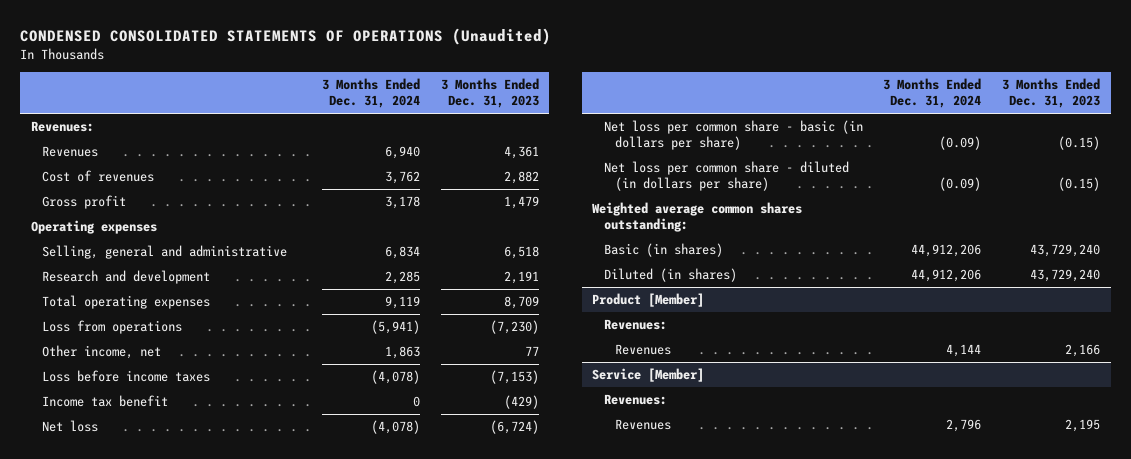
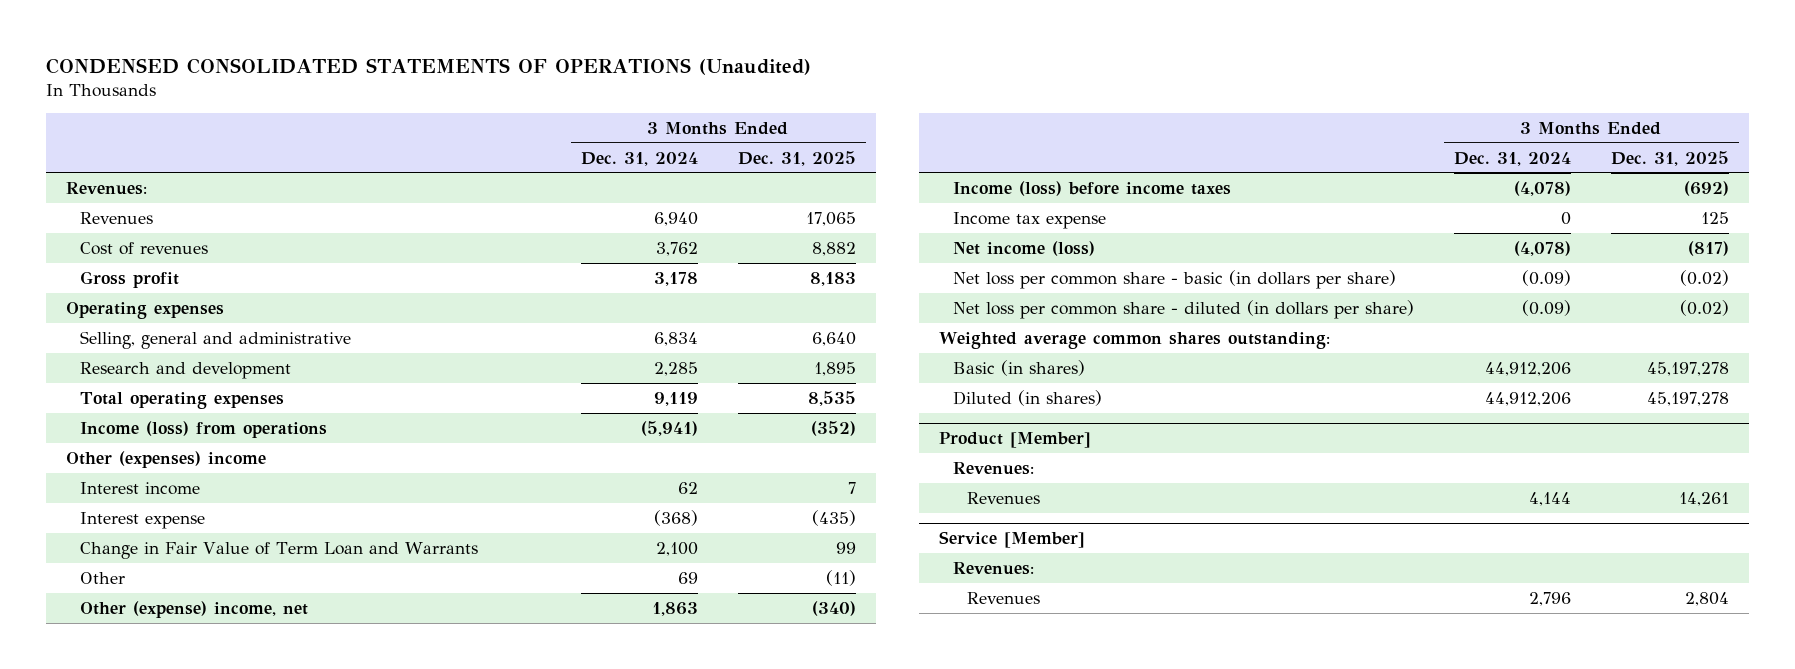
- | 3 Months Ended Dec. 31, 2024 | 3 Months Ended Dec. 31, 2023
+ | 3 Months Ended Dec. 31, 2024 | 3 Months Ended Dec. 31, 2025
- Loss from operations | (5,941) | (7,230)
- Other income, net | 1,863 | 77
- Loss before income taxes | (4,078) | (7,153)
- Income tax benefit | 0 | (429)
- Net loss | (4,078) | (6,724)
+ Income (loss) from operations | (5,941) | (352)
+ Other (expenses) income
+ Interest income | 62 | 7
+ Interest expense | (368) | (435)
+ Change in Fair Value of Term Loan and Warrants | 2,100 | 99
+ Other | 69 | (11)
+ Other (expense) income, net | 1,863 | (340)
+ Income (loss) before income taxes | (4,078) | (692)
+ Income tax expense | 0 | 125
+ Net income (loss) | (4,078) | (817)

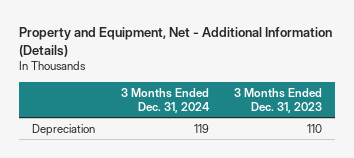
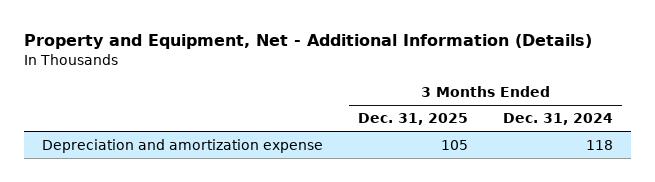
- | 3 Months Ended Dec. 31, 2024 | 3 Months Ended Dec. 31, 2023
+ | 3 Months Ended Dec. 31, 2025 | 3 Months Ended Dec. 31, 2024
- Depreciation | 119 | 110
+ Depreciation and amortization expense | 105 | 118

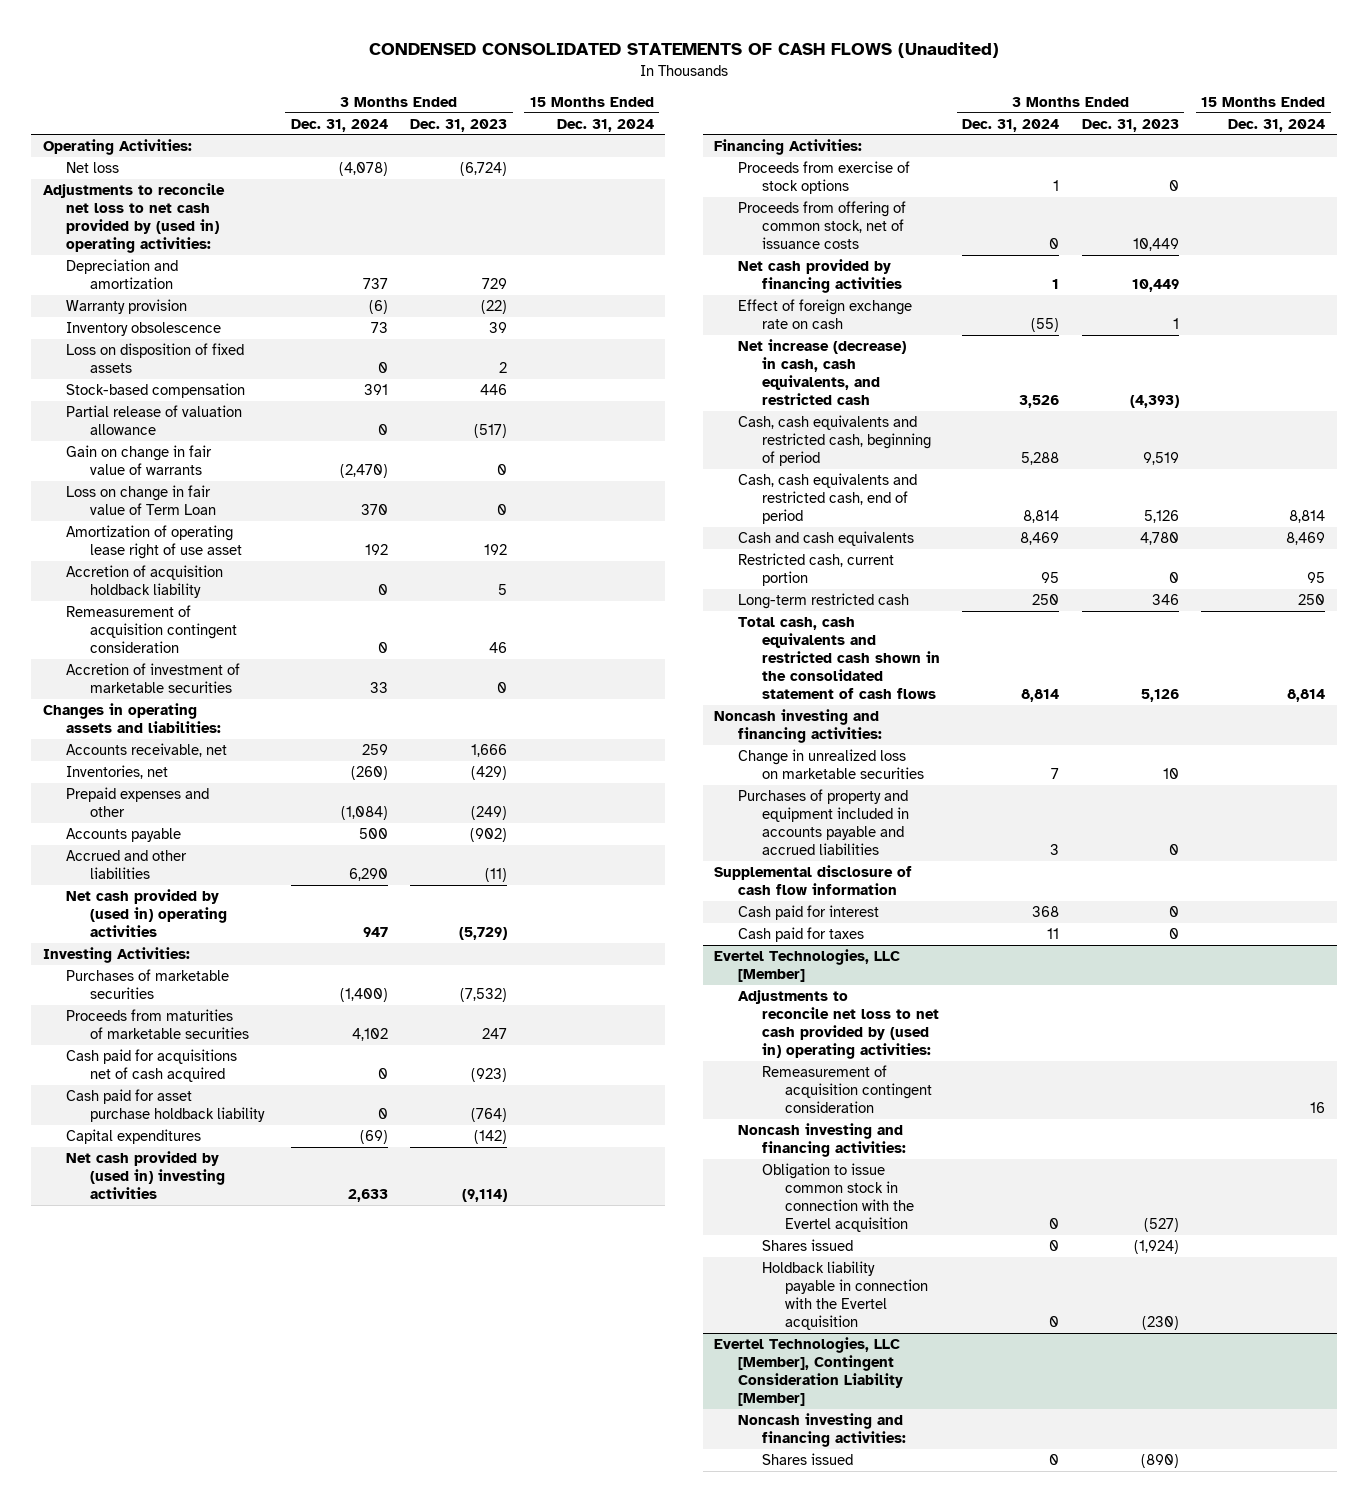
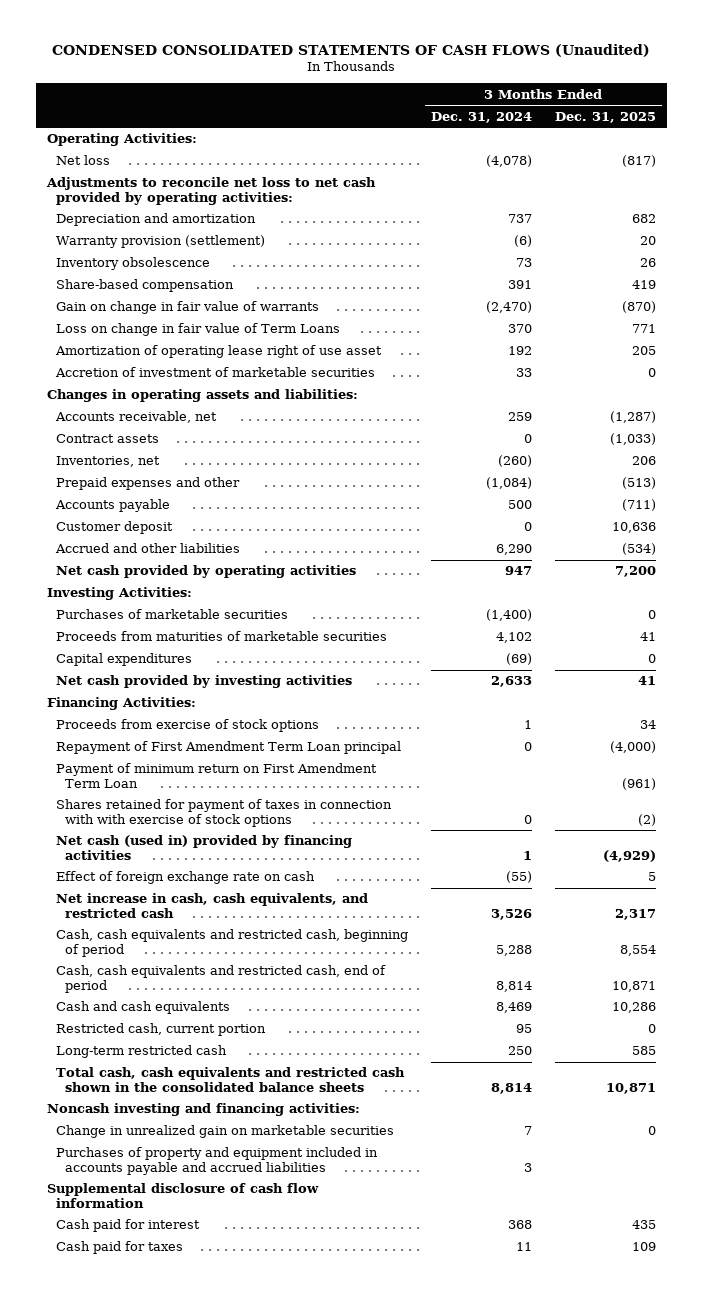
- | 3 Months Ended Dec. 31, 2024 | 3 Months Ended Dec. 31, 2023 | 15 Months Ended Dec. 31, 2024
+ | 3 Months Ended Dec. 31, 2024 | 3 Months Ended Dec. 31, 2025
- Adjustments to reconcile net loss to net cash provided by (used in) operating activities:
+ Adjustments to reconcile net loss to net cash provided by operating activities:
- Warranty provision | (6) | (22) |
+ Warranty provision (settlement) | (6) | 20
- Loss on disposition of fixed assets | 0 | 2 |
- Stock-based compensation | 391 | 446 |
- Partial release of valuation allowance | 0 | (517) |
+ Share-based compensation | 391 | 419
- Loss on change in fair value of Term Loan | 370 | 0 |
+ Loss on change in fair value of Term Loans | 370 | 771
- Accretion of acquisition holdback liability | 0 | 5 |
- Remeasurement of acquisition contingent consideration | 0 | 46 |
+ Contract assets | 0 | (1,033)
+ Customer deposit | 0 | 10,636
- Net cash provided by (used in) operating activities | 947 | (5,729) |
+ Net cash provided by operating activities | 947 | 7,200
- Cash paid for acquisitions net of cash acquired | 0 | (923) |
- Cash paid for asset purchase holdback liability | 0 | (764) |
- Net cash provided by (used in) investing activities | 2,633 | (9,114) |
+ Net cash provided by investing activities | 2,633 | 41
- Proceeds from offering of common stock, net of issuance costs | 0 | 10,449 |
- Net cash provided by financing activities | 1 | 10,449 |
+ Repayment of First Amendment Term Loan principal | 0 | (4,000)
+ Payment of minimum return on First Amendment Term Loan | | (961)
+ Shares retained for payment of taxes in connection with with exercise of stock options | 0 | (2)
+ Net cash (used in) provided by financing activities | 1 | (4,929)
- Net increase (decrease) in cash, cash equivalents, and restricted cash | 3,526 | (4,393) |
+ Net increase in cash, cash equivalents, and restricted cash | 3,526 | 2,317
- Total cash, cash equivalents and restricted cash shown in the consolidated statement of cash flows | 8,814 | 5,126 | 8,814
+ Total cash, cash equivalents and restricted cash shown in the consolidated balance sheets | 8,814 | 10,871
- Change in unrealized loss on marketable securities | 7 | 10 |
+ Change in unrealized gain on marketable securities | 7 | 0
- Evertel Technologies, LLC [Member]
- Adjustments to reconcile net loss to net cash provided by (used in) operating activities:
- Remeasurement of acquisition contingent consideration | | | 16
- Noncash investing and financing activities:
- Obligation to issue common stock in connection with the Evertel acquisition | 0 | (527) |
- Shares issued | 0 | (1,924) |
- Holdback liability payable in connection with the Evertel acquisition | 0 | (230) |
- Evertel Technologies, LLC [Member], Contingent Consideration Liability [Member]
- Noncash investing and financing activities:
- Shares issued | 0 | (890) |

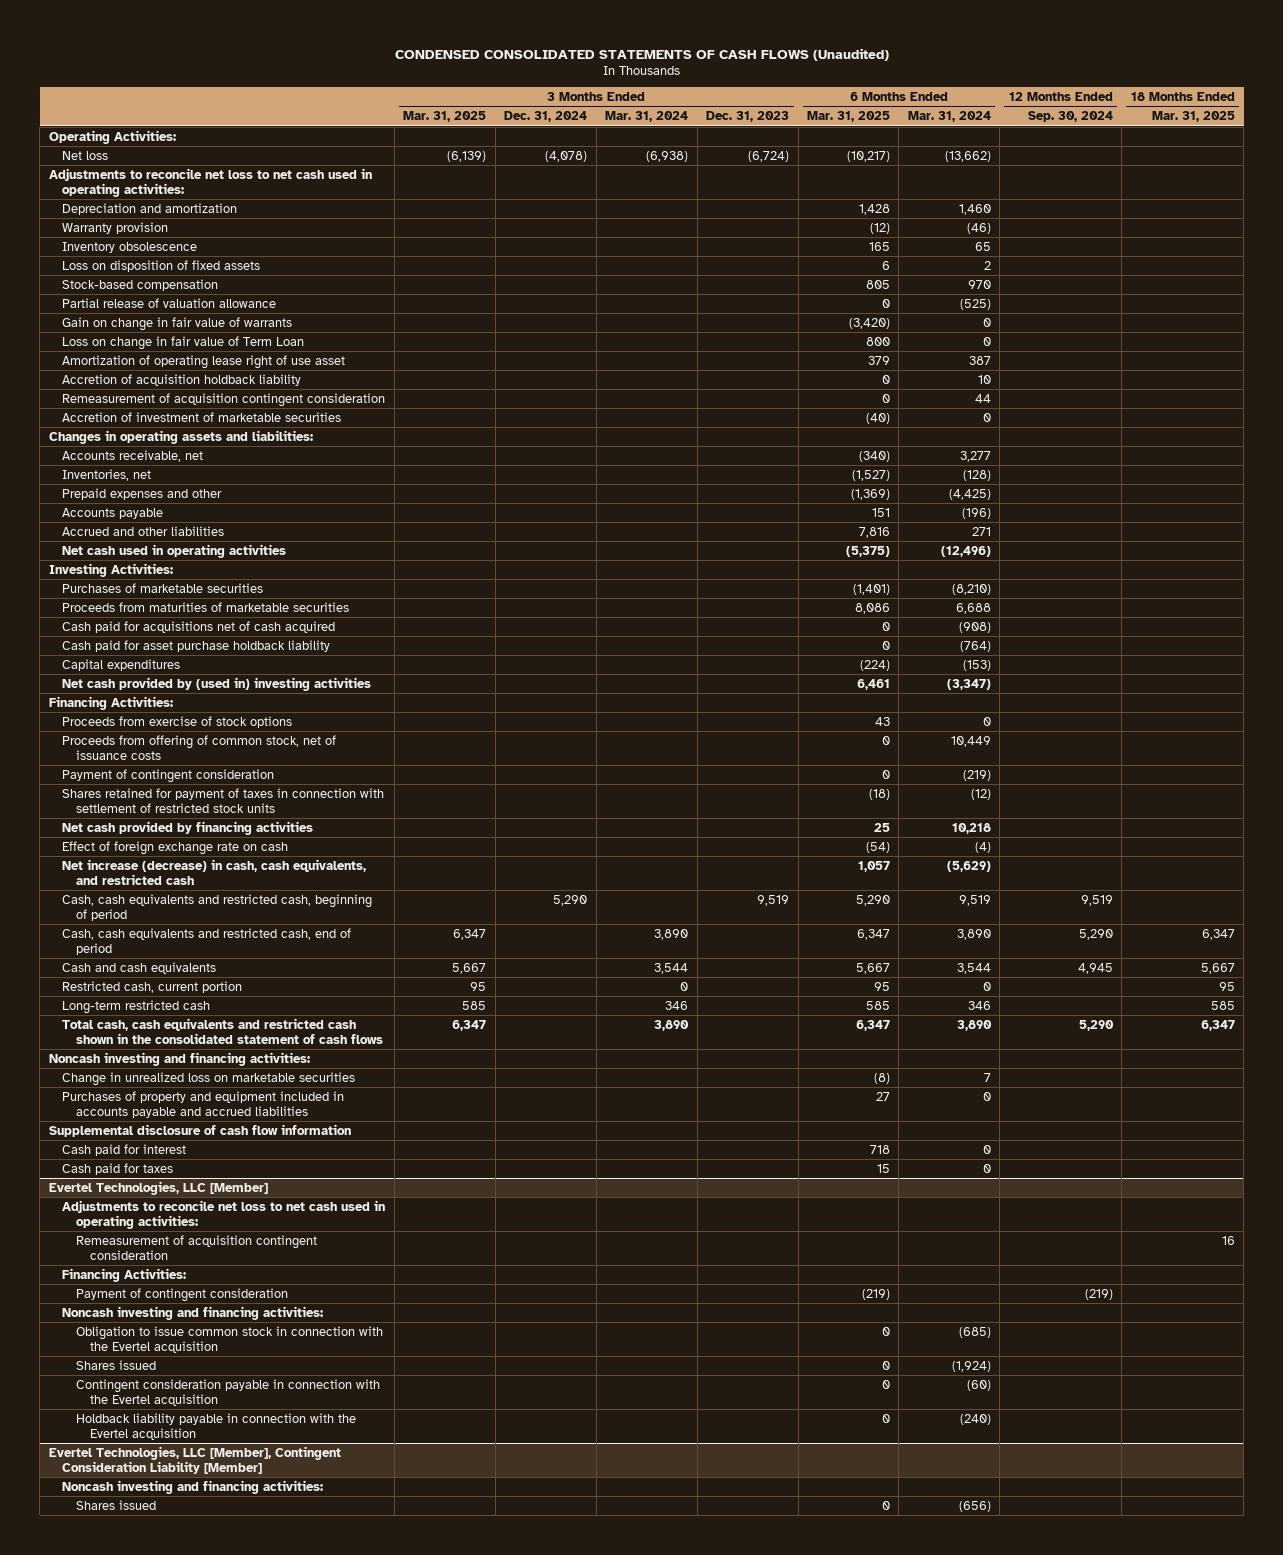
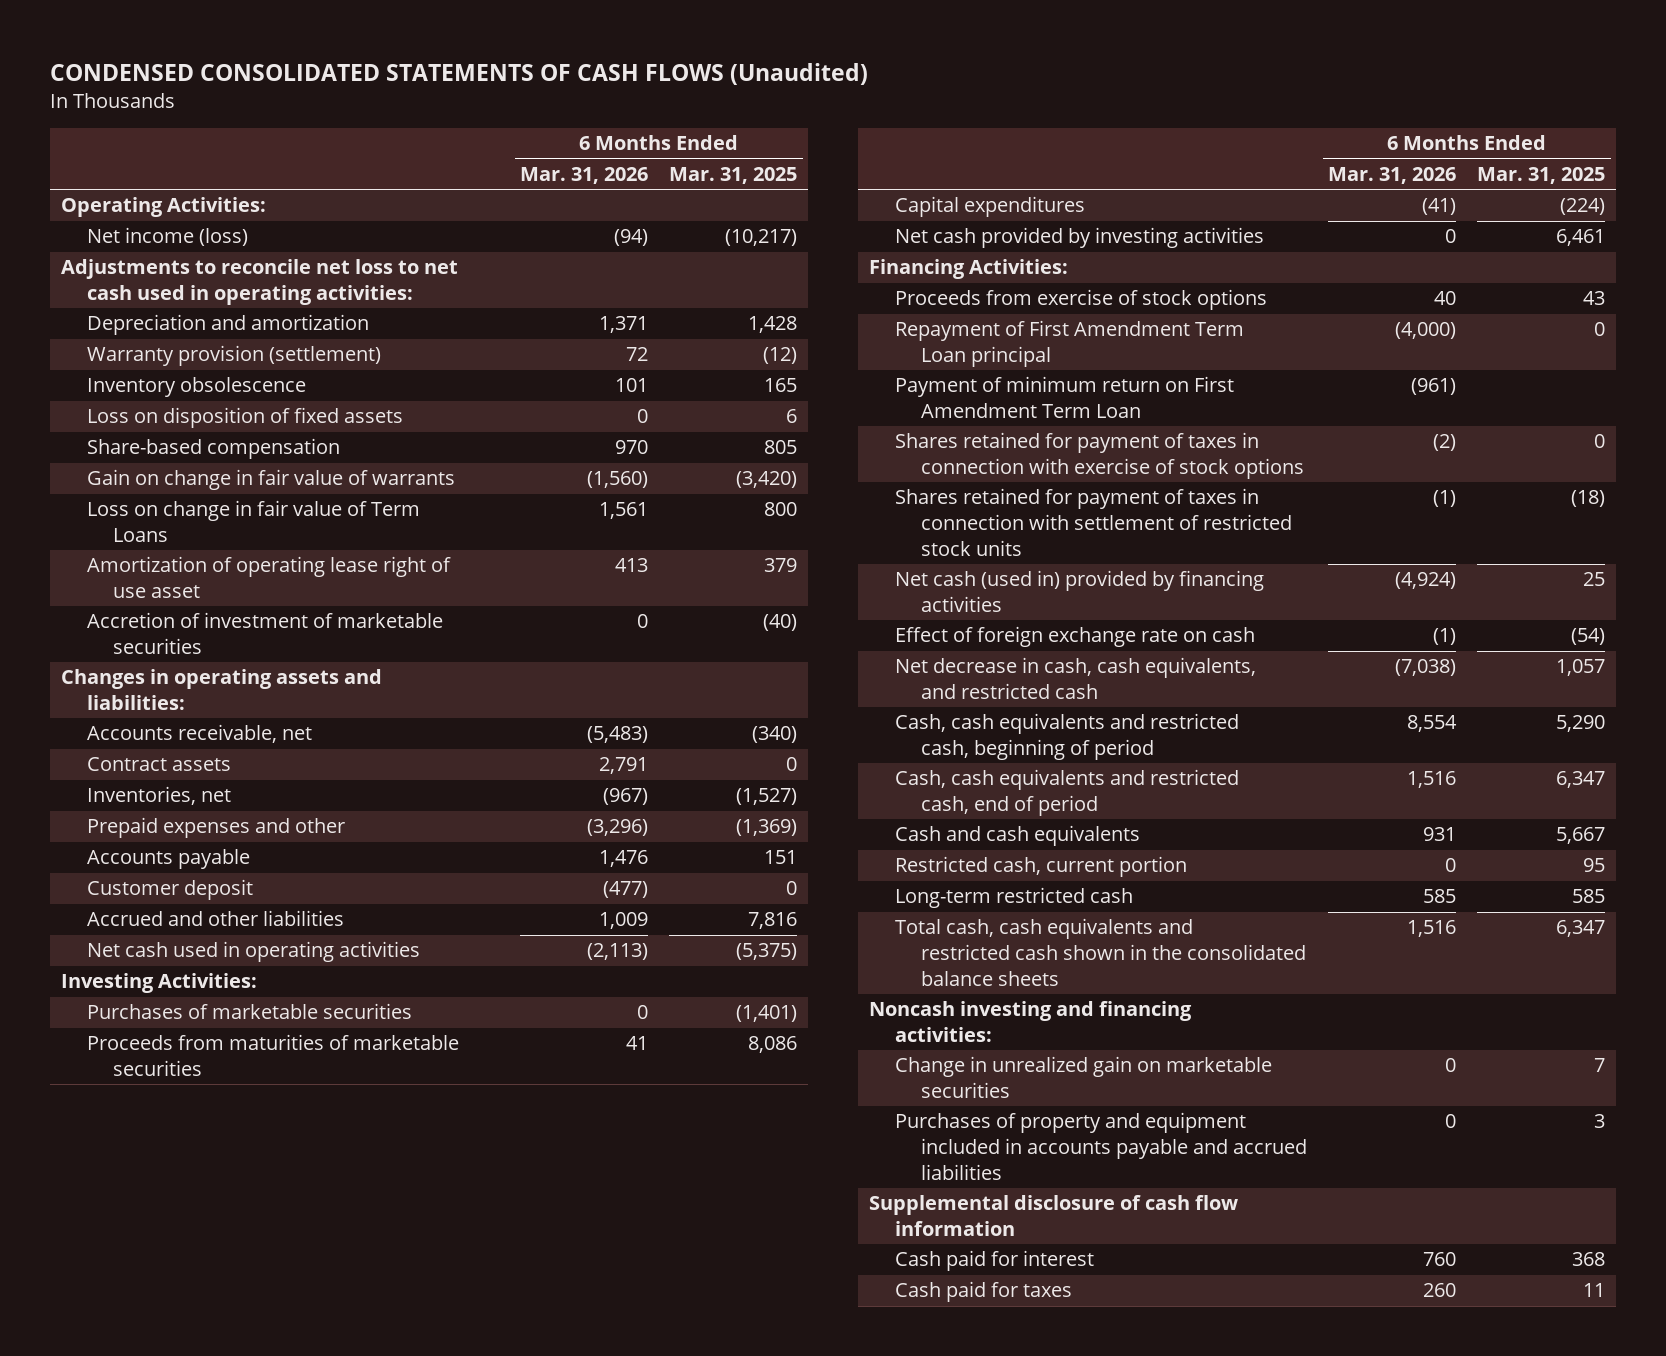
- | 3 Months Ended Mar. 31, 2025 | 3 Months Ended Dec. 31, 2024 | 3 Months Ended Mar. 31, 2024 | 3 Months Ended Dec. 31, 2023 | 6 Months Ended Mar. 31, 2025 | 6 Months Ended Mar. 31, 2024 | 12 Months Ended Sep. 30, 2024 | 18 Months Ended Mar. 31, 2025
+ | 6 Months Ended Mar. 31, 2026 | 6 Months Ended Mar. 31, 2025
- Net loss | (6,139) | (4,078) | (6,938) | (6,724) | (10,217) | (13,662) | |
+ Net income (loss) | (94) | (10,217)
- Warranty provision | | | | | (12) | (46) | |
+ Warranty provision (settlement) | 72 | (12)
- Stock-based compensation | | | | | 805 | 970 | |
- Partial release of valuation allowance | | | | | 0 | (525) | |
+ Share-based compensation | 970 | 805
- Loss on change in fair value of Term Loan | | | | | 800 | 0 | |
+ Loss on change in fair value of Term Loans | 1,561 | 800
- Accretion of acquisition holdback liability | | | | | 0 | 10 | |
- Remeasurement of acquisition contingent consideration | | | | | 0 | 44 | |
+ Contract assets | 2,791 | 0
+ Customer deposit | (477) | 0
- Cash paid for acquisitions net of cash acquired | | | | | 0 | (908) | |
- Cash paid for asset purchase holdback liability | | | | | 0 | (764) | |
- Net cash provided by (used in) investing activities | | | | | 6,461 | (3,347) | |
+ Net cash provided by investing activities | 0 | 6,461
- Proceeds from offering of common stock, net of issuance costs | | | | | 0 | 10,449 | |
- Payment of contingent consideration | | | | | 0 | (219) | |
+ Repayment of First Amendment Term Loan principal | (4,000) | 0
+ Payment of minimum return on First Amendment Term Loan | (961) |
+ Shares retained for payment of taxes in connection with exercise of stock options | (2) | 0
- Net cash provided by financing activities | | | | | 25 | 10,218 | |
+ Net cash (used in) provided by financing activities | (4,924) | 25
- Net increase (decrease) in cash, cash equivalents, and restricted cash | | | | | 1,057 | (5,629) | |
+ Net decrease in cash, cash equivalents, and restricted cash | (7,038) | 1,057
- Total cash, cash equivalents and restricted cash shown in the consolidated statement of cash flows | 6,347 | | 3,890 | | 6,347 | 3,890 | 5,290 | 6,347
+ Total cash, cash equivalents and restricted cash shown in the consolidated balance sheets | 1,516 | 6,347
- Change in unrealized loss on marketable securities | | | | | (8) | 7 | |
- Purchases of property and equipment included in accounts payable and accrued liabilities | | | | | 27 | 0 | |
+ Change in unrealized gain on marketable securities | 0 | 7
+ Purchases of property and equipment included in accounts payable and accrued liabilities | 0 | 3
- Cash paid for interest | | | | | 718 | 0 | |
- Cash paid for taxes | | | | | 15 | 0 | |
- Evertel Technologies, LLC [Member]
- Adjustments to reconcile net loss to net cash used in operating activities:
- Remeasurement of acquisition contingent consideration | | | | | | | | 16
- Financing Activities:
- Payment of contingent consideration | | | | | (219) | | (219) |
- Noncash investing and financing activities:
- Obligation to issue common stock in connection with the Evertel acquisition | | | | | 0 | (685) | |
- Shares issued | | | | | 0 | (1,924) | |
- Contingent consideration payable in connection with the Evertel acquisition | | | | | 0 | (60) | |
- Holdback liability payable in connection with the Evertel acquisition | | | | | 0 | (240) | |
- Evertel Technologies, LLC [Member], Contingent Consideration Liability [Member]
- Noncash investing and financing activities:
- Shares issued | | | | | 0 | (656) | |
+ Cash paid for interest | 760 | 368
+ Cash paid for taxes | 260 | 11

